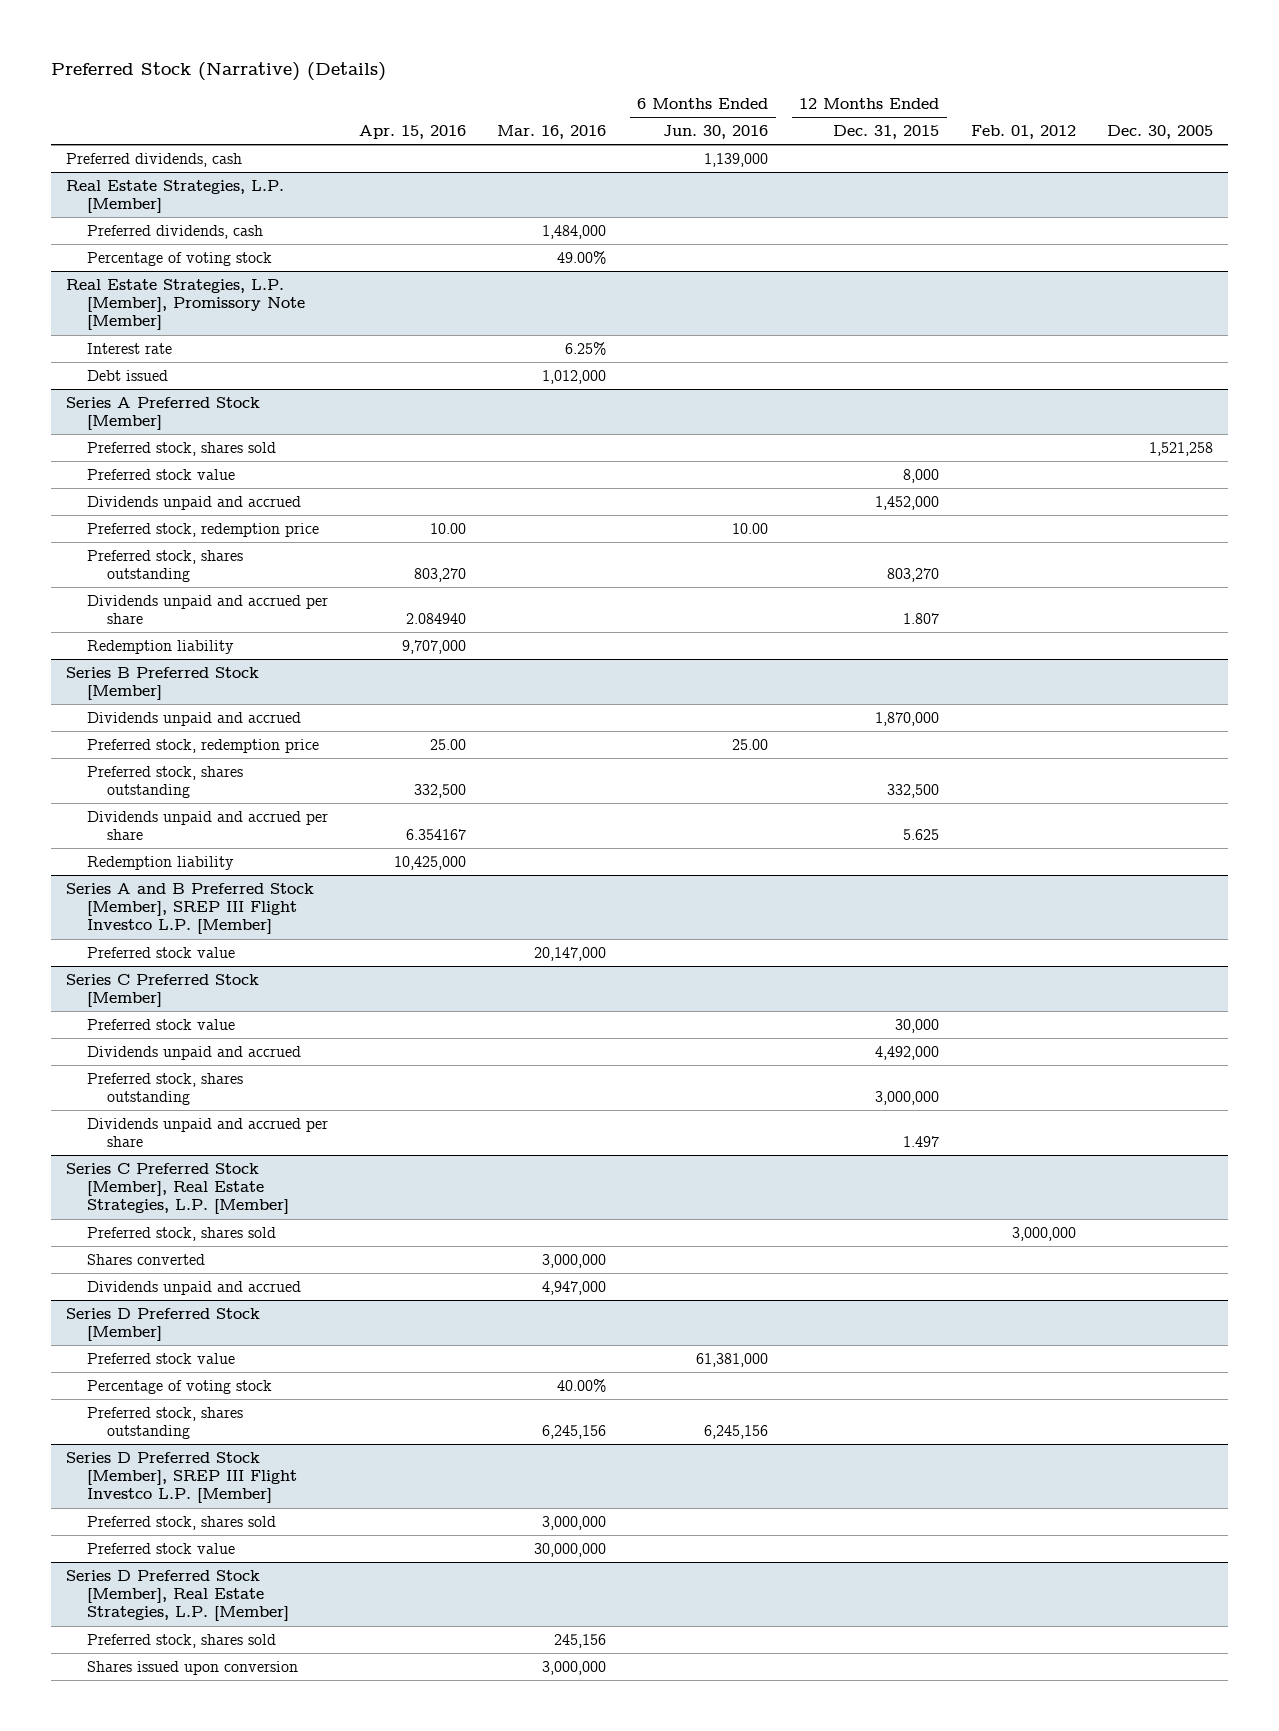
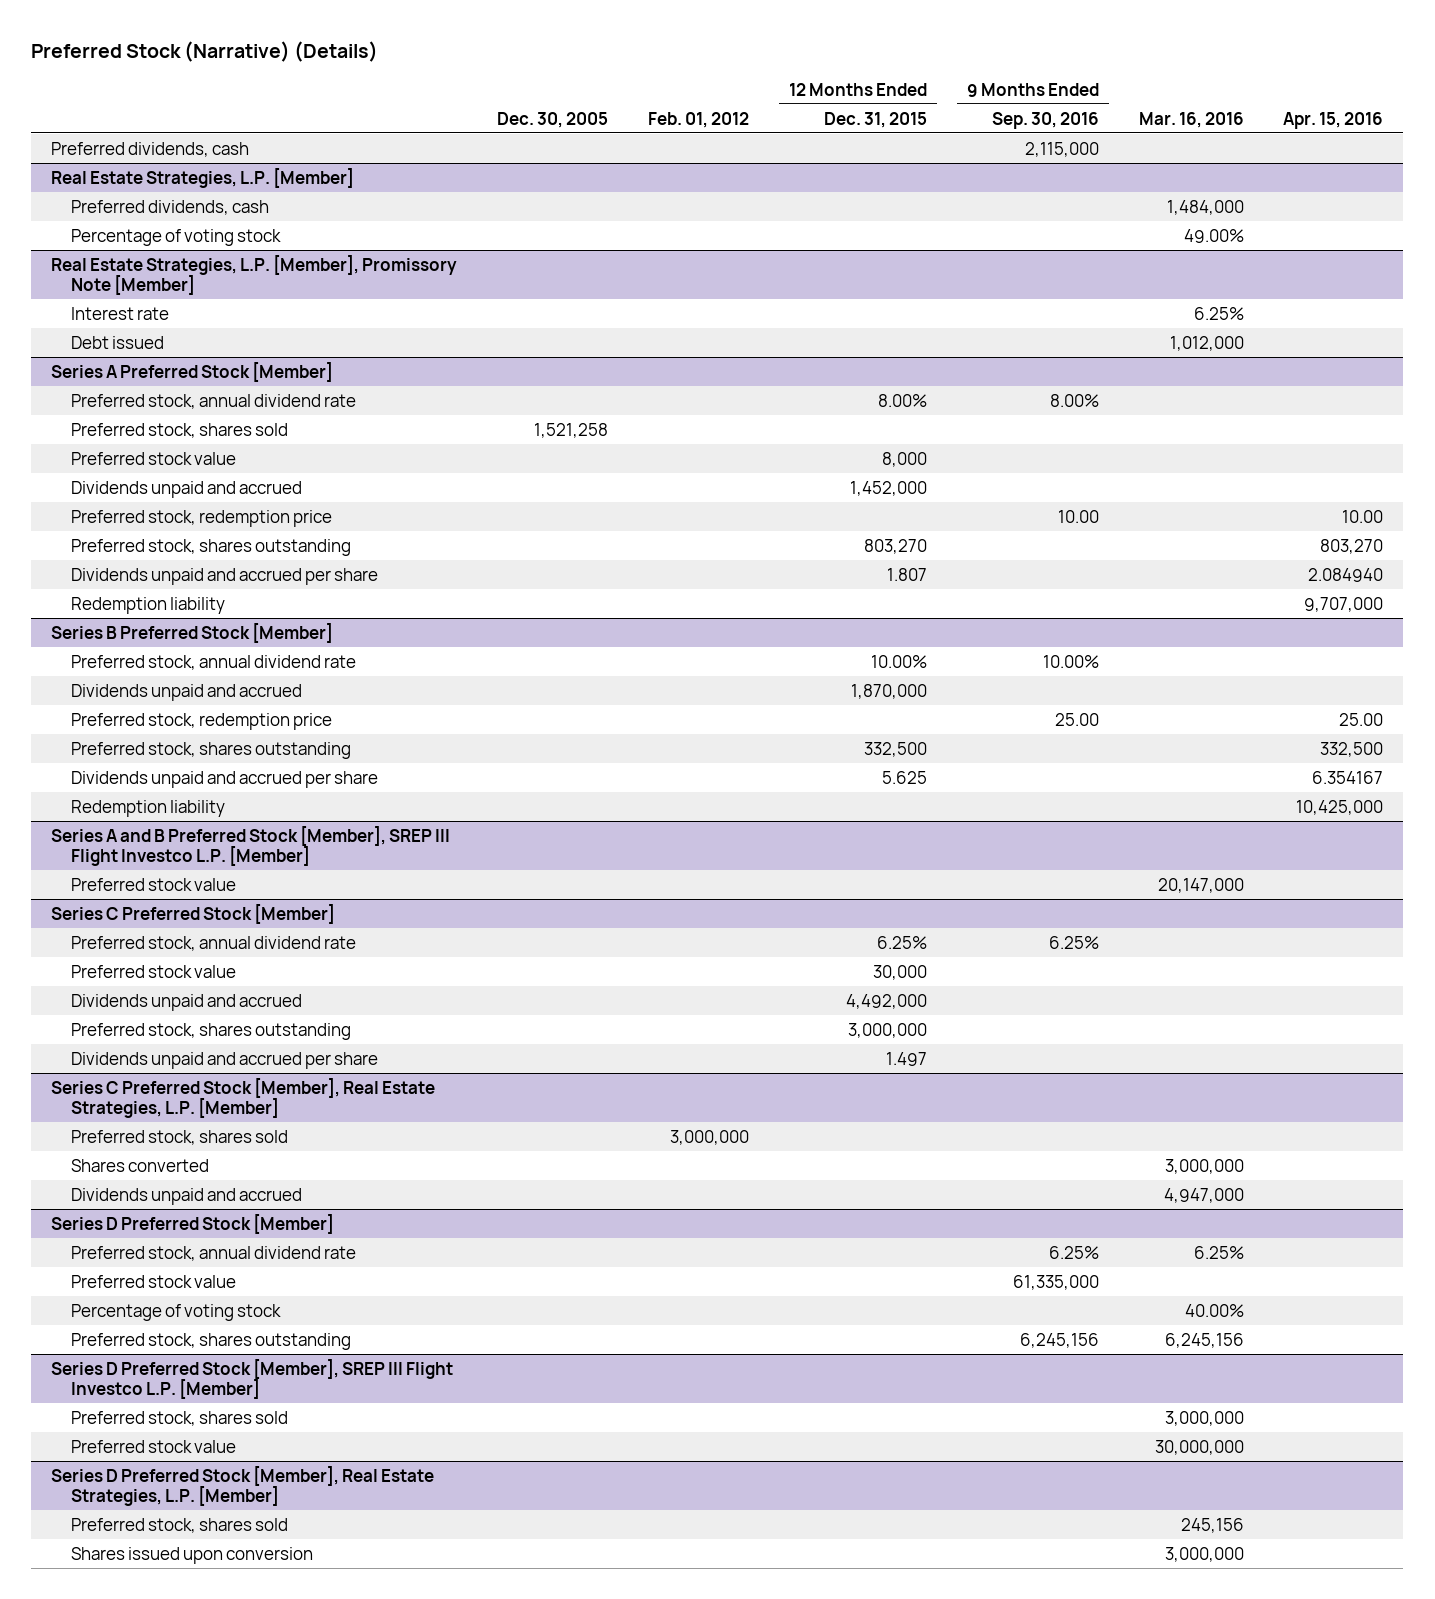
- | Apr. 15, 2016 | Mar. 16, 2016 | 6 Months Ended Jun. 30, 2016 | 12 Months Ended Dec. 31, 2015 | Feb. 01, 2012 | Dec. 30, 2005
+ | Dec. 30, 2005 | Feb. 01, 2012 | 12 Months Ended Dec. 31, 2015 | 9 Months Ended Sep. 30, 2016 | Mar. 16, 2016 | Apr. 15, 2016
@ Series A Preferred Stock [Member]
+ Preferred stock, annual dividend rate | | | 8.00% | 8.00% | |
@ Series B Preferred Stock [Member]
+ Preferred stock, annual dividend rate | | | 10.00% | 10.00% | |
@ Series C Preferred Stock [Member]
+ Preferred stock, annual dividend rate | | | 6.25% | 6.25% | |
@ Series D Preferred Stock [Member]
+ Preferred stock, annual dividend rate | | | | 6.25% | 6.25% |

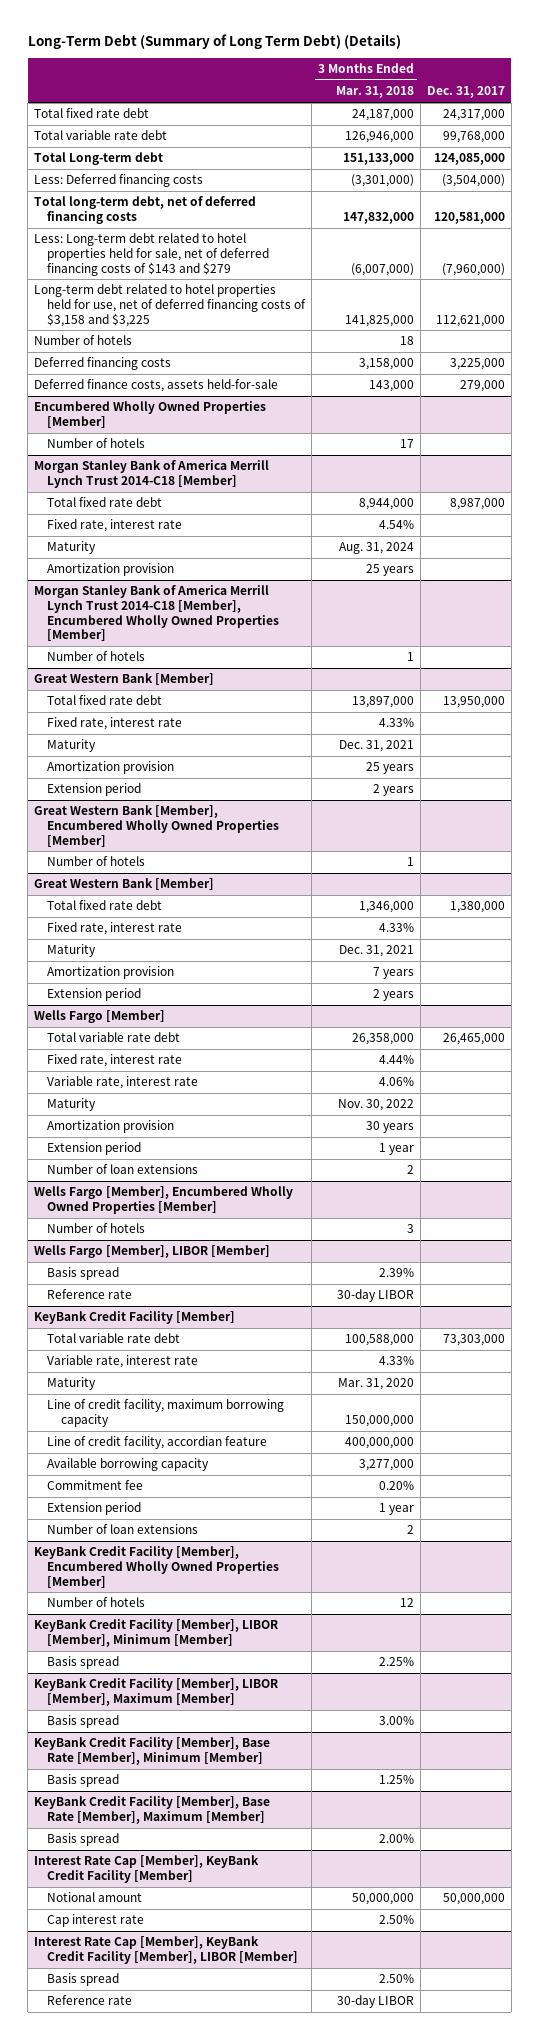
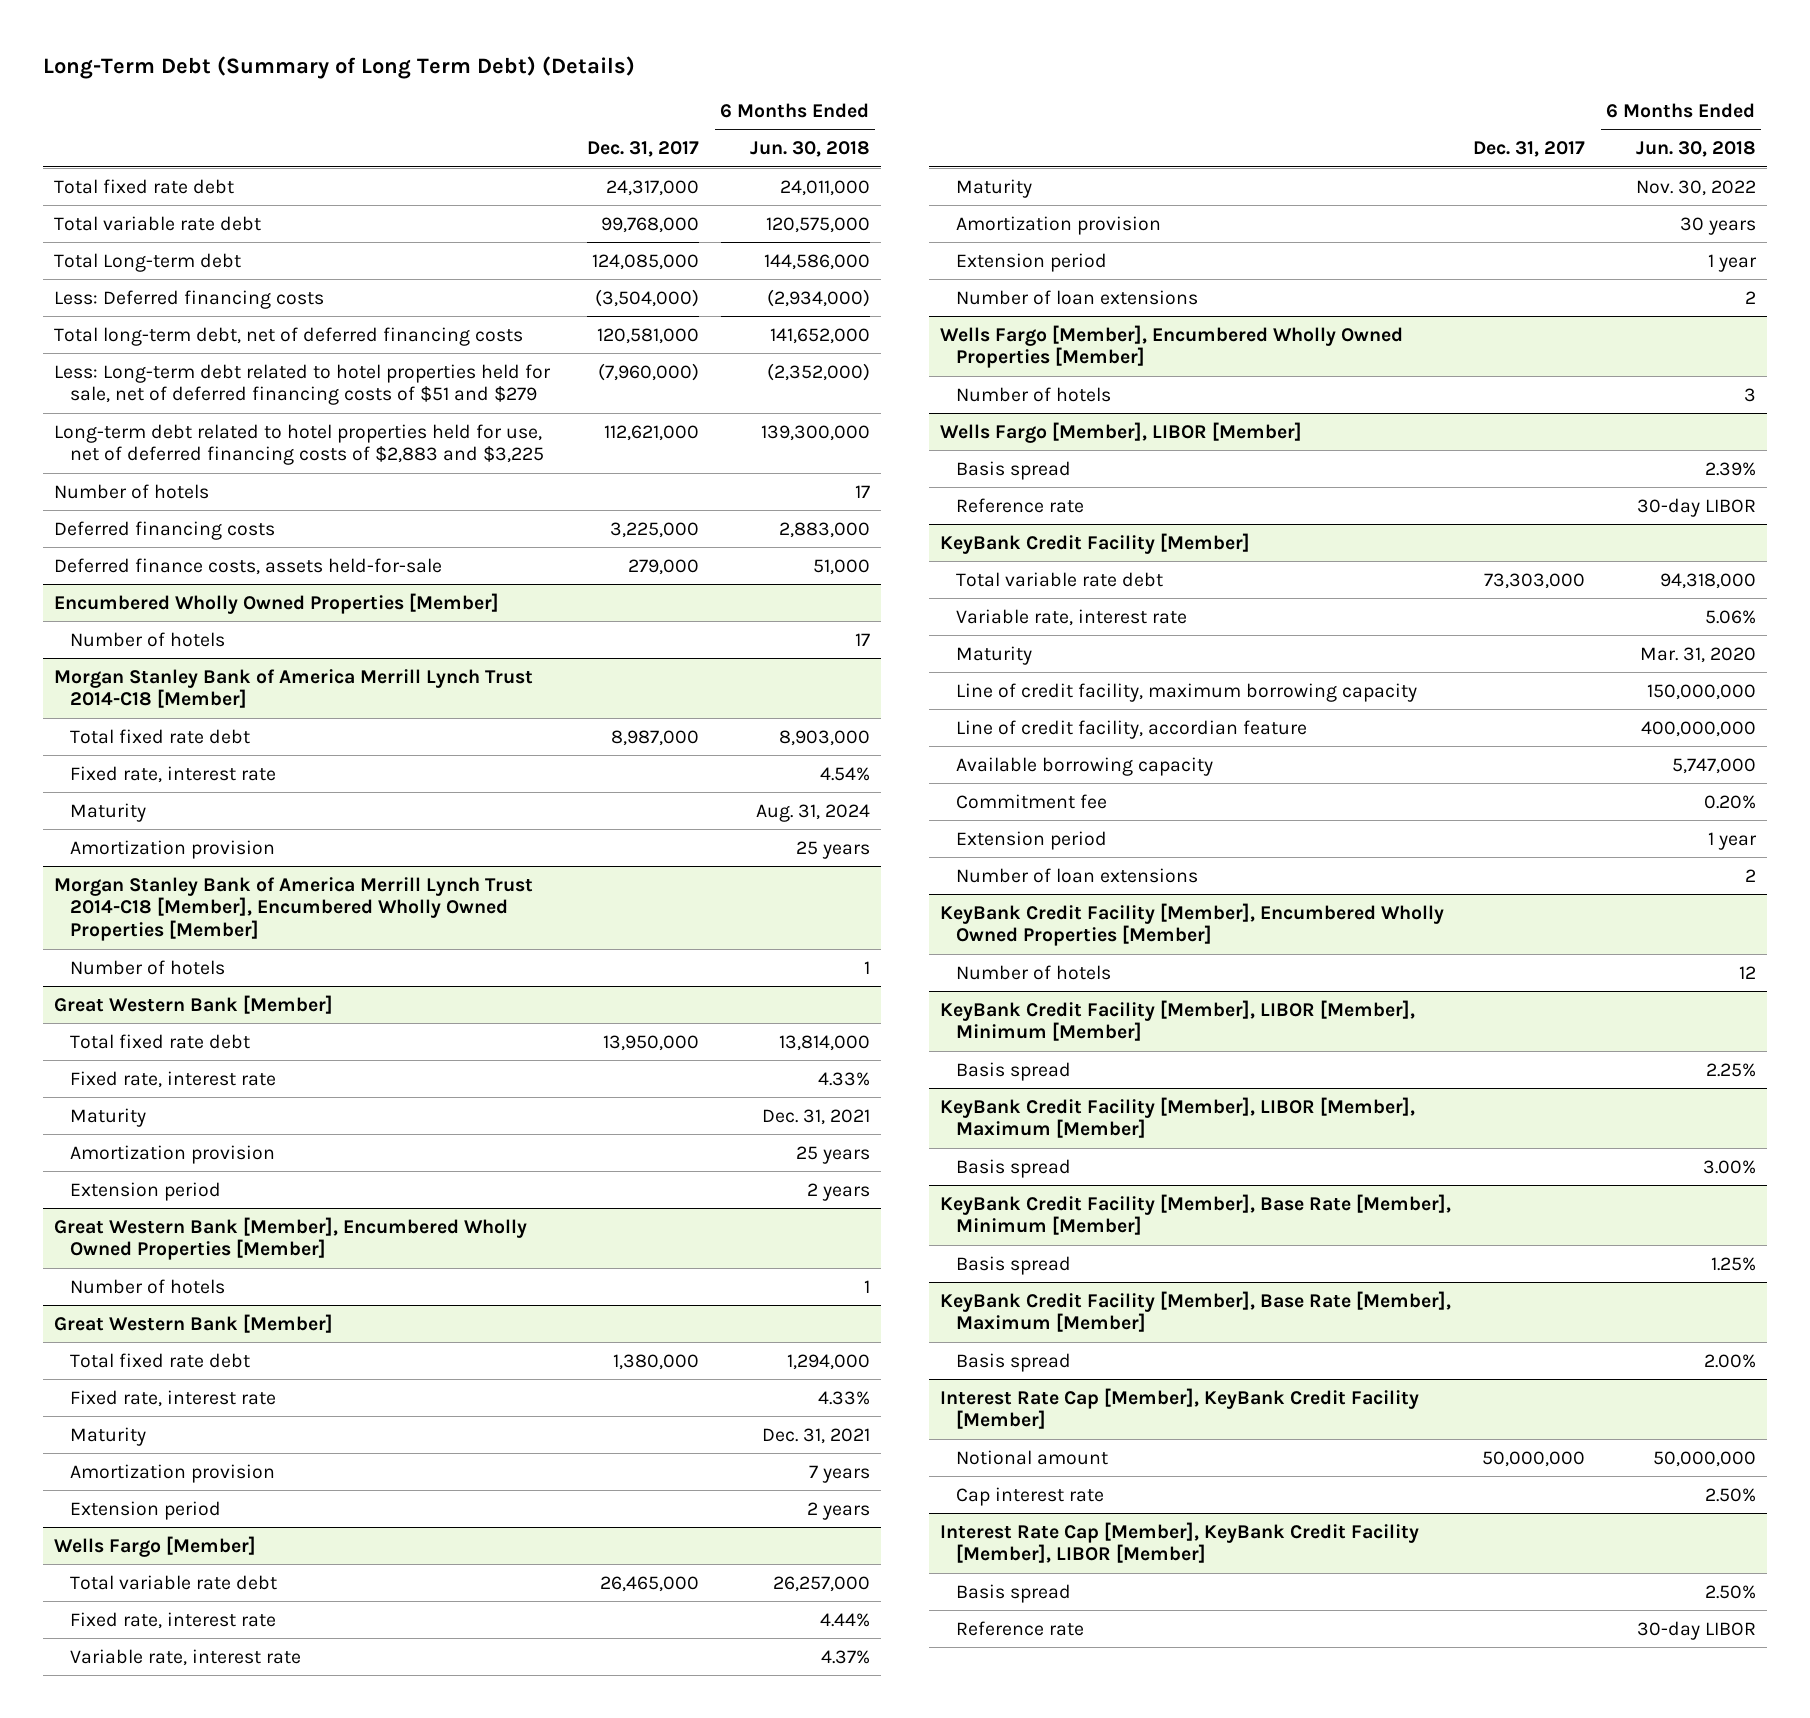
- | 3 Months Ended Mar. 31, 2018 | Dec. 31, 2017
+ | Dec. 31, 2017 | 6 Months Ended Jun. 30, 2018
- Less: Long-term debt related to hotel properties held for sale, net of deferred financing costs of $143 and $279 | (6,007,000) | (7,960,000)
- Long-term debt related to hotel properties held for use, net of deferred financing costs of $3,158 and $3,225 | 141,825,000 | 112,621,000
+ Less: Long-term debt related to hotel properties held for sale, net of deferred financing costs of $51 and $279 | (7,960,000) | (2,352,000)
+ Long-term debt related to hotel properties held for use, net of deferred financing costs of $2,883 and $3,225 | 112,621,000 | 139,300,000

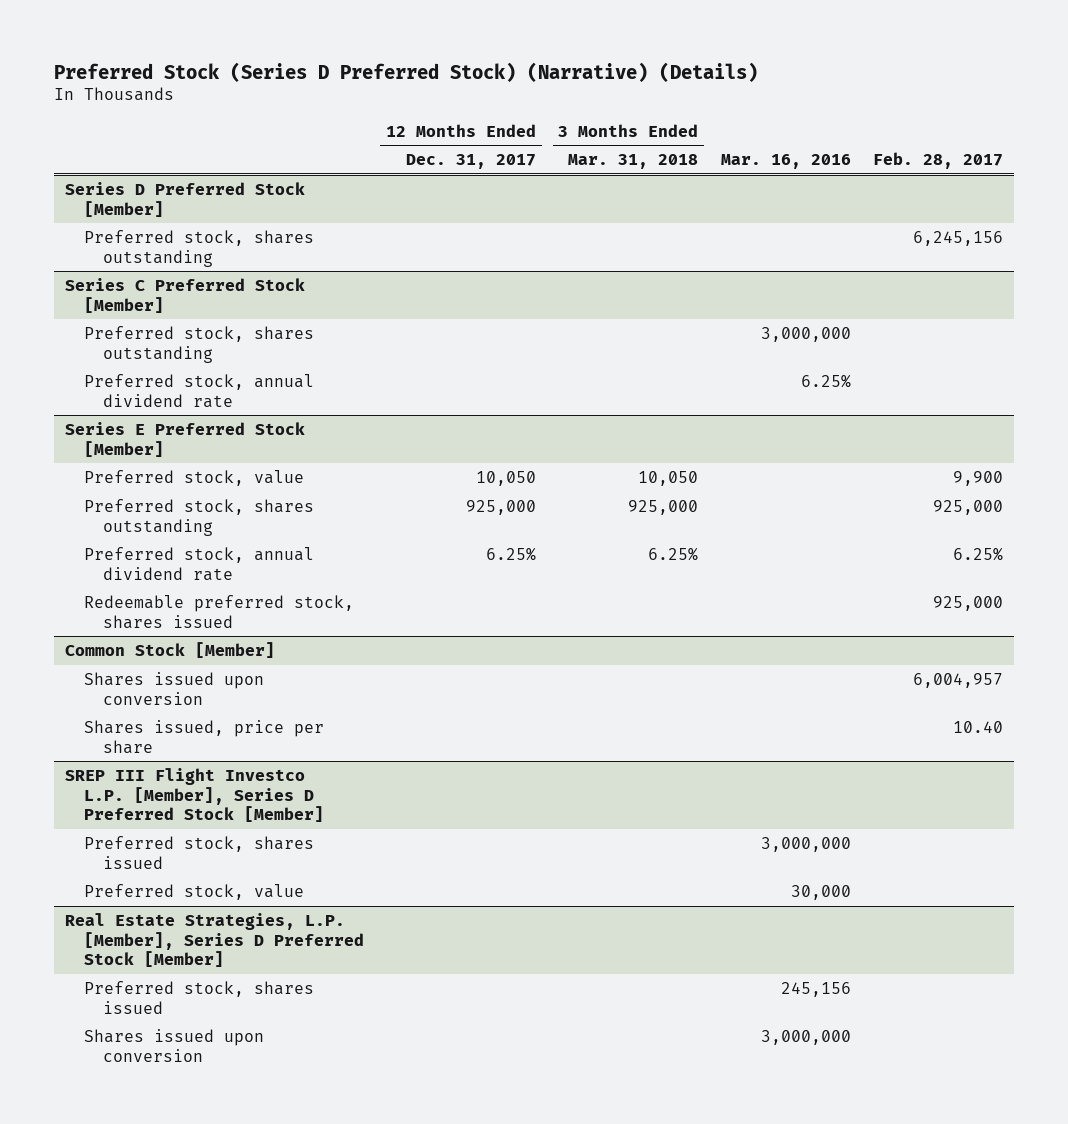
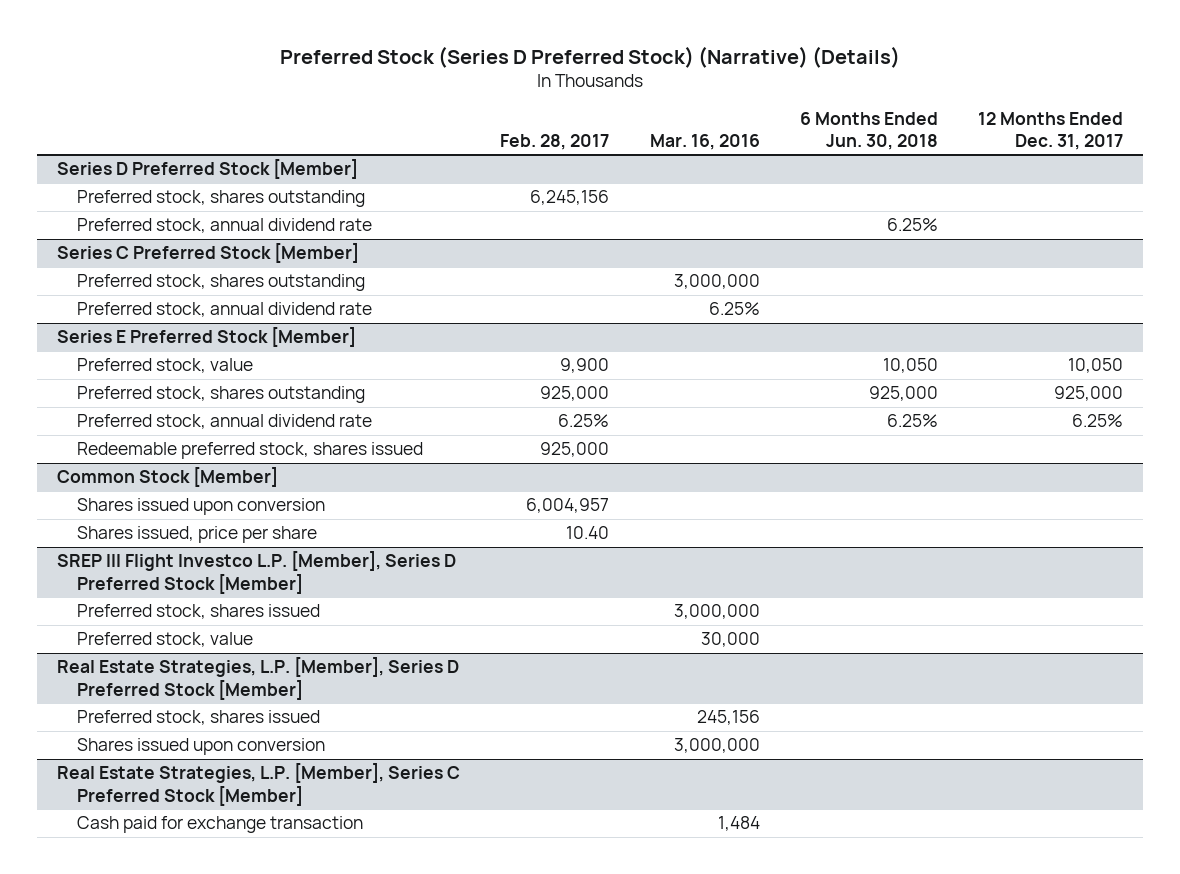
- | 12 Months Ended Dec. 31, 2017 | 3 Months Ended Mar. 31, 2018 | Mar. 16, 2016 | Feb. 28, 2017
+ | Feb. 28, 2017 | Mar. 16, 2016 | 6 Months Ended Jun. 30, 2018 | 12 Months Ended Dec. 31, 2017
@ Series D Preferred Stock [Member]
+ Preferred stock, annual dividend rate | | | 6.25% |
+ Real Estate Strategies, L.P. [Member], Series C Preferred Stock [Member]
+ Cash paid for exchange transaction | | 1,484 | |

